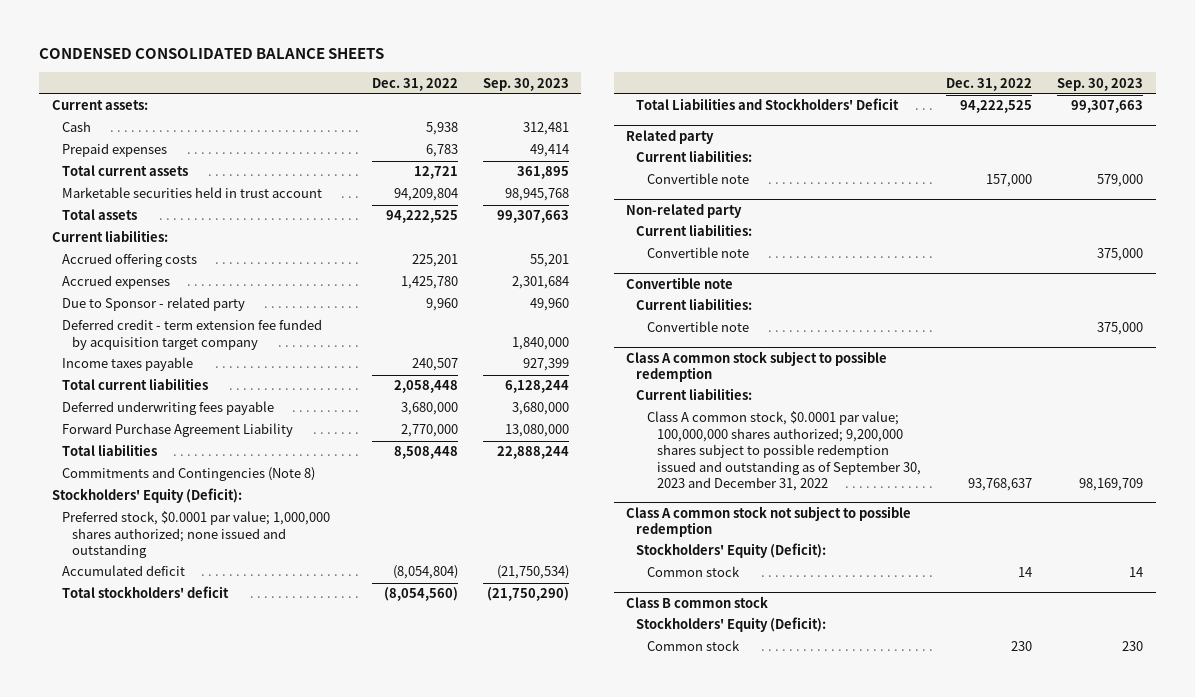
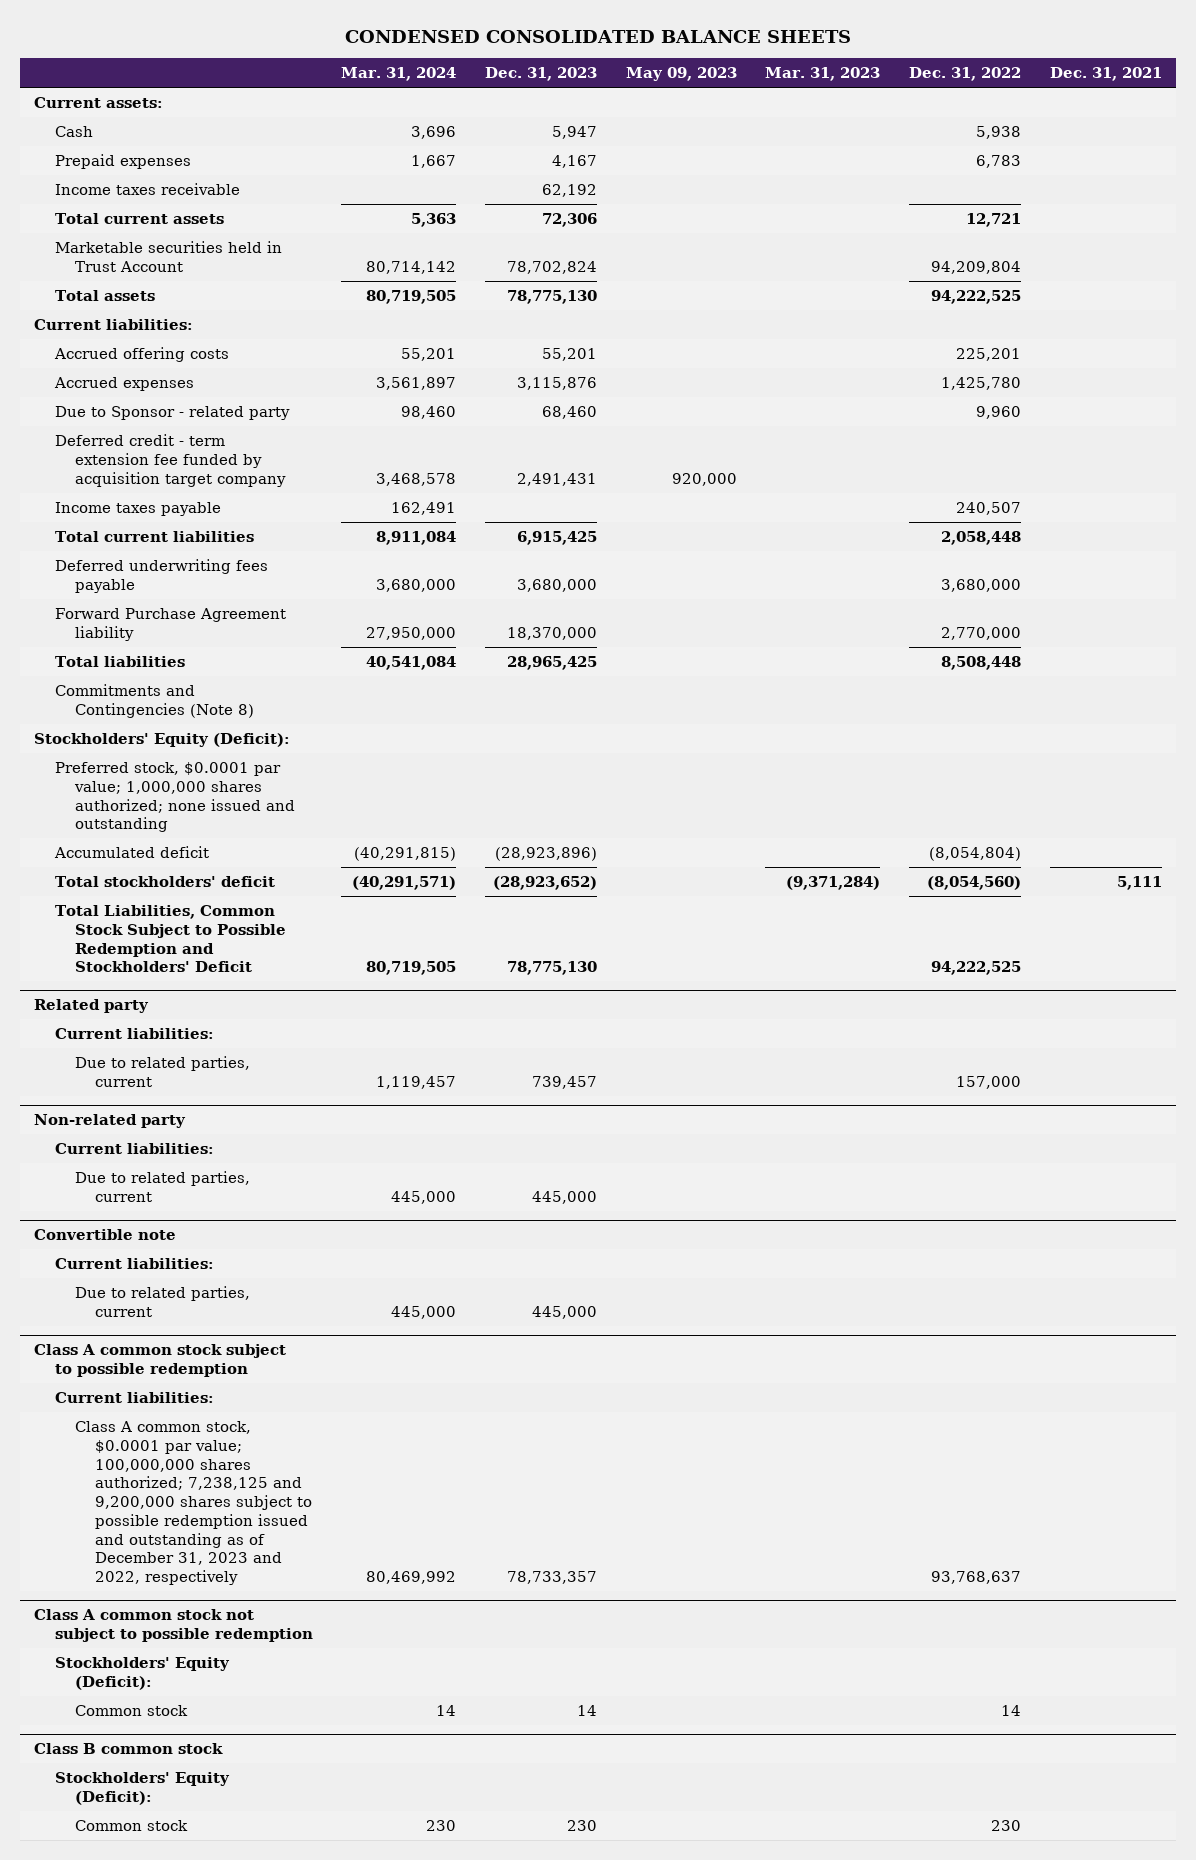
- | Dec. 31, 2022 | Sep. 30, 2023
+ | Mar. 31, 2024 | Dec. 31, 2023 | May 09, 2023 | Mar. 31, 2023 | Dec. 31, 2022 | Dec. 31, 2021
+ Income taxes receivable | | 62,192 | | | |
- Marketable securities held in trust account | 94,209,804 | 98,945,768
+ Marketable securities held in Trust Account | 80,714,142 | 78,702,824 | | | 94,209,804 |
- Forward Purchase Agreement Liability | 2,770,000 | 13,080,000
+ Forward Purchase Agreement liability | 27,950,000 | 18,370,000 | | | 2,770,000 |
- Total Liabilities and Stockholders' Deficit | 94,222,525 | 99,307,663
+ Total Liabilities, Common Stock Subject to Possible Redemption and Stockholders' Deficit | 80,719,505 | 78,775,130 | | | 94,222,525 |
@ Related party
- Convertible note | 157,000 | 579,000
+ Due to related parties, current | 1,119,457 | 739,457 | | | 157,000 |
@ Non-related party
- Convertible note | | 375,000
+ Due to related parties, current | 445,000 | 445,000 | | | |
@ Convertible note
- Convertible note | | 375,000
+ Due to related parties, current | 445,000 | 445,000 | | | |
@ Class A common stock subject to possible redemption
- Class A common stock, $0.0001 par value; 100,000,000 shares authorized; 9,200,000 shares subject to possible redemption issued and outstanding as of September 30, 2023 and December 31, 2022 | 93,768,637 | 98,169,709
+ Class A common stock, $0.0001 par value; 100,000,000 shares authorized; 7,238,125 and 9,200,000 shares subject to possible redemption issued and outstanding as of December 31, 2023 and 2022, respectively | 80,469,992 | 78,733,357 | | | 93,768,637 |

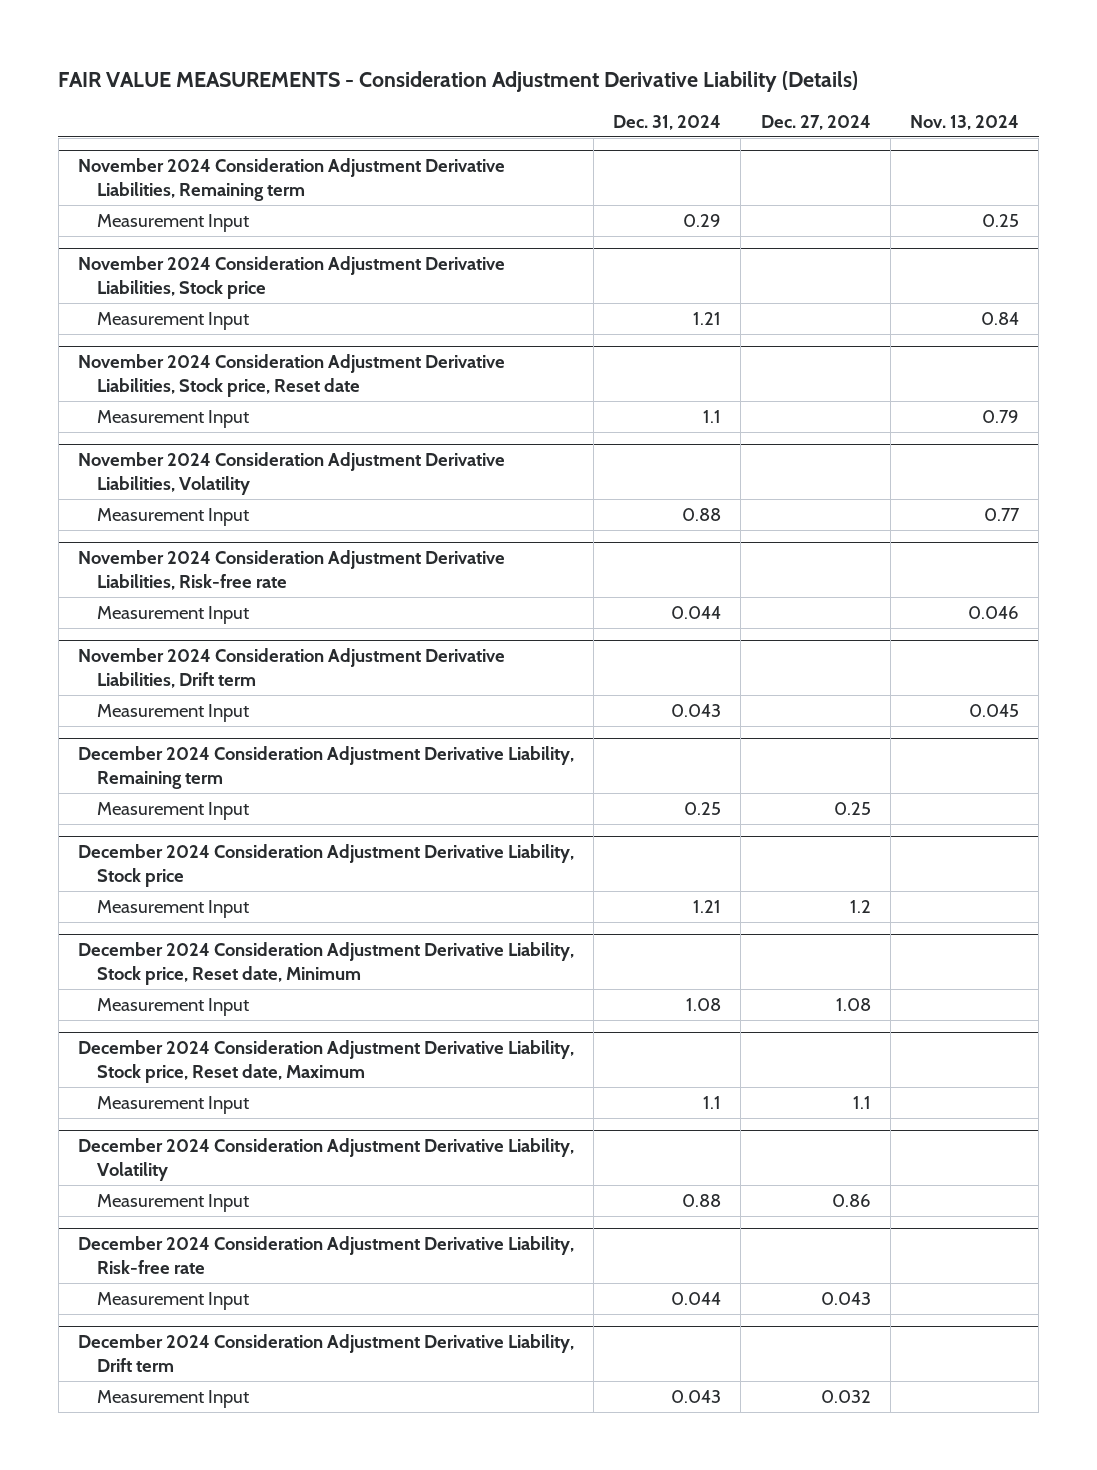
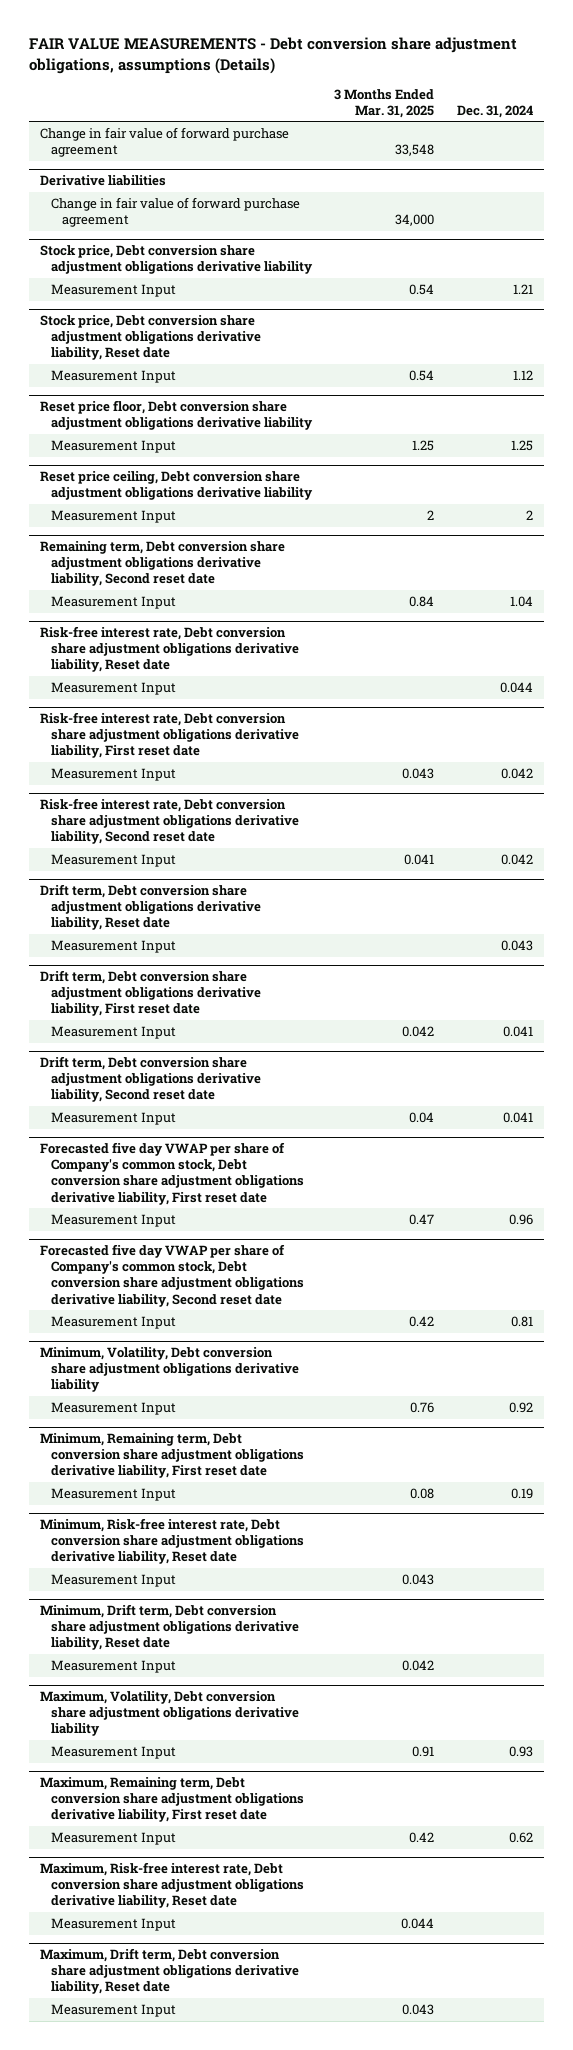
- FAIR VALUE MEASUREMENTS - Consideration Adjustment Derivative Liability (Details)
+ FAIR VALUE MEASUREMENTS - Debt conversion share adjustment obligations, assumptions (Details)
- | Dec. 31, 2024 | Dec. 27, 2024 | Nov. 13, 2024
+ | 3 Months Ended Mar. 31, 2025 | Dec. 31, 2024
- November 2024 Consideration Adjustment Derivative Liabilities, Remaining term
- Measurement Input | 0.29 | | 0.25
- November 2024 Consideration Adjustment Derivative Liabilities, Stock price
- Measurement Input | 1.21 | | 0.84
- November 2024 Consideration Adjustment Derivative Liabilities, Stock price, Reset date
- Measurement Input | 1.1 | | 0.79
- November 2024 Consideration Adjustment Derivative Liabilities, Volatility
- Measurement Input | 0.88 | | 0.77
- November 2024 Consideration Adjustment Derivative Liabilities, Risk-free rate
- Measurement Input | 0.044 | | 0.046
- November 2024 Consideration Adjustment Derivative Liabilities, Drift term
- Measurement Input | 0.043 | | 0.045
- December 2024 Consideration Adjustment Derivative Liability, Remaining term
- Measurement Input | 0.25 | 0.25 |
- December 2024 Consideration Adjustment Derivative Liability, Stock price
+ Change in fair value of forward purchase agreement | 33,548 |
+ Derivative liabilities
+ Change in fair value of forward purchase agreement | 34,000 |
+ Stock price, Debt conversion share adjustment obligations derivative liability
- December 2024 Consideration Adjustment Derivative Liability, Stock price, Reset date, Minimum
- Measurement Input | 1.08 | 1.08 |
- December 2024 Consideration Adjustment Derivative Liability, Stock price, Reset date, Maximum
- Measurement Input | 1.1 | 1.1 |
- December 2024 Consideration Adjustment Derivative Liability, Volatility
- Measurement Input | 0.88 | 0.86 |
- December 2024 Consideration Adjustment Derivative Liability, Risk-free rate
+ Stock price, Debt conversion share adjustment obligations derivative liability, Reset date
+ Measurement Input | 0.54 | 1.12
+ Reset price floor, Debt conversion share adjustment obligations derivative liability
+ Measurement Input | 1.25 | 1.25
+ Reset price ceiling, Debt conversion share adjustment obligations derivative liability
+ Measurement Input | 2 | 2
+ Remaining term, Debt conversion share adjustment obligations derivative liability, Second reset date
+ Measurement Input | 0.84 | 1.04
+ Risk-free interest rate, Debt conversion share adjustment obligations derivative liability, Reset date
- December 2024 Consideration Adjustment Derivative Liability, Drift term
+ Risk-free interest rate, Debt conversion share adjustment obligations derivative liability, First reset date
+ Measurement Input | 0.043 | 0.042
+ Risk-free interest rate, Debt conversion share adjustment obligations derivative liability, Second reset date
+ Measurement Input | 0.041 | 0.042
+ Drift term, Debt conversion share adjustment obligations derivative liability, Reset date
+ Drift term, Debt conversion share adjustment obligations derivative liability, First reset date
+ Measurement Input | 0.042 | 0.041
+ Drift term, Debt conversion share adjustment obligations derivative liability, Second reset date
+ Measurement Input | 0.04 | 0.041
+ Forecasted five day VWAP per share of Company's common stock, Debt conversion share adjustment obligations derivative liability, First reset date
+ Measurement Input | 0.47 | 0.96
+ Forecasted five day VWAP per share of Company's common stock, Debt conversion share adjustment obligations derivative liability, Second reset date
+ Measurement Input | 0.42 | 0.81
+ Minimum, Volatility, Debt conversion share adjustment obligations derivative liability
+ Measurement Input | 0.76 | 0.92
+ Minimum, Remaining term, Debt conversion share adjustment obligations derivative liability, First reset date
+ Measurement Input | 0.08 | 0.19
+ Minimum, Risk-free interest rate, Debt conversion share adjustment obligations derivative liability, Reset date
+ Measurement Input | 0.043 |
+ Minimum, Drift term, Debt conversion share adjustment obligations derivative liability, Reset date
+ Measurement Input | 0.042 |
+ Maximum, Volatility, Debt conversion share adjustment obligations derivative liability
+ Measurement Input | 0.91 | 0.93
+ Maximum, Remaining term, Debt conversion share adjustment obligations derivative liability, First reset date
+ Measurement Input | 0.42 | 0.62
+ Maximum, Risk-free interest rate, Debt conversion share adjustment obligations derivative liability, Reset date
+ Measurement Input | 0.044 |
+ Maximum, Drift term, Debt conversion share adjustment obligations derivative liability, Reset date
+ Measurement Input | 0.043 |

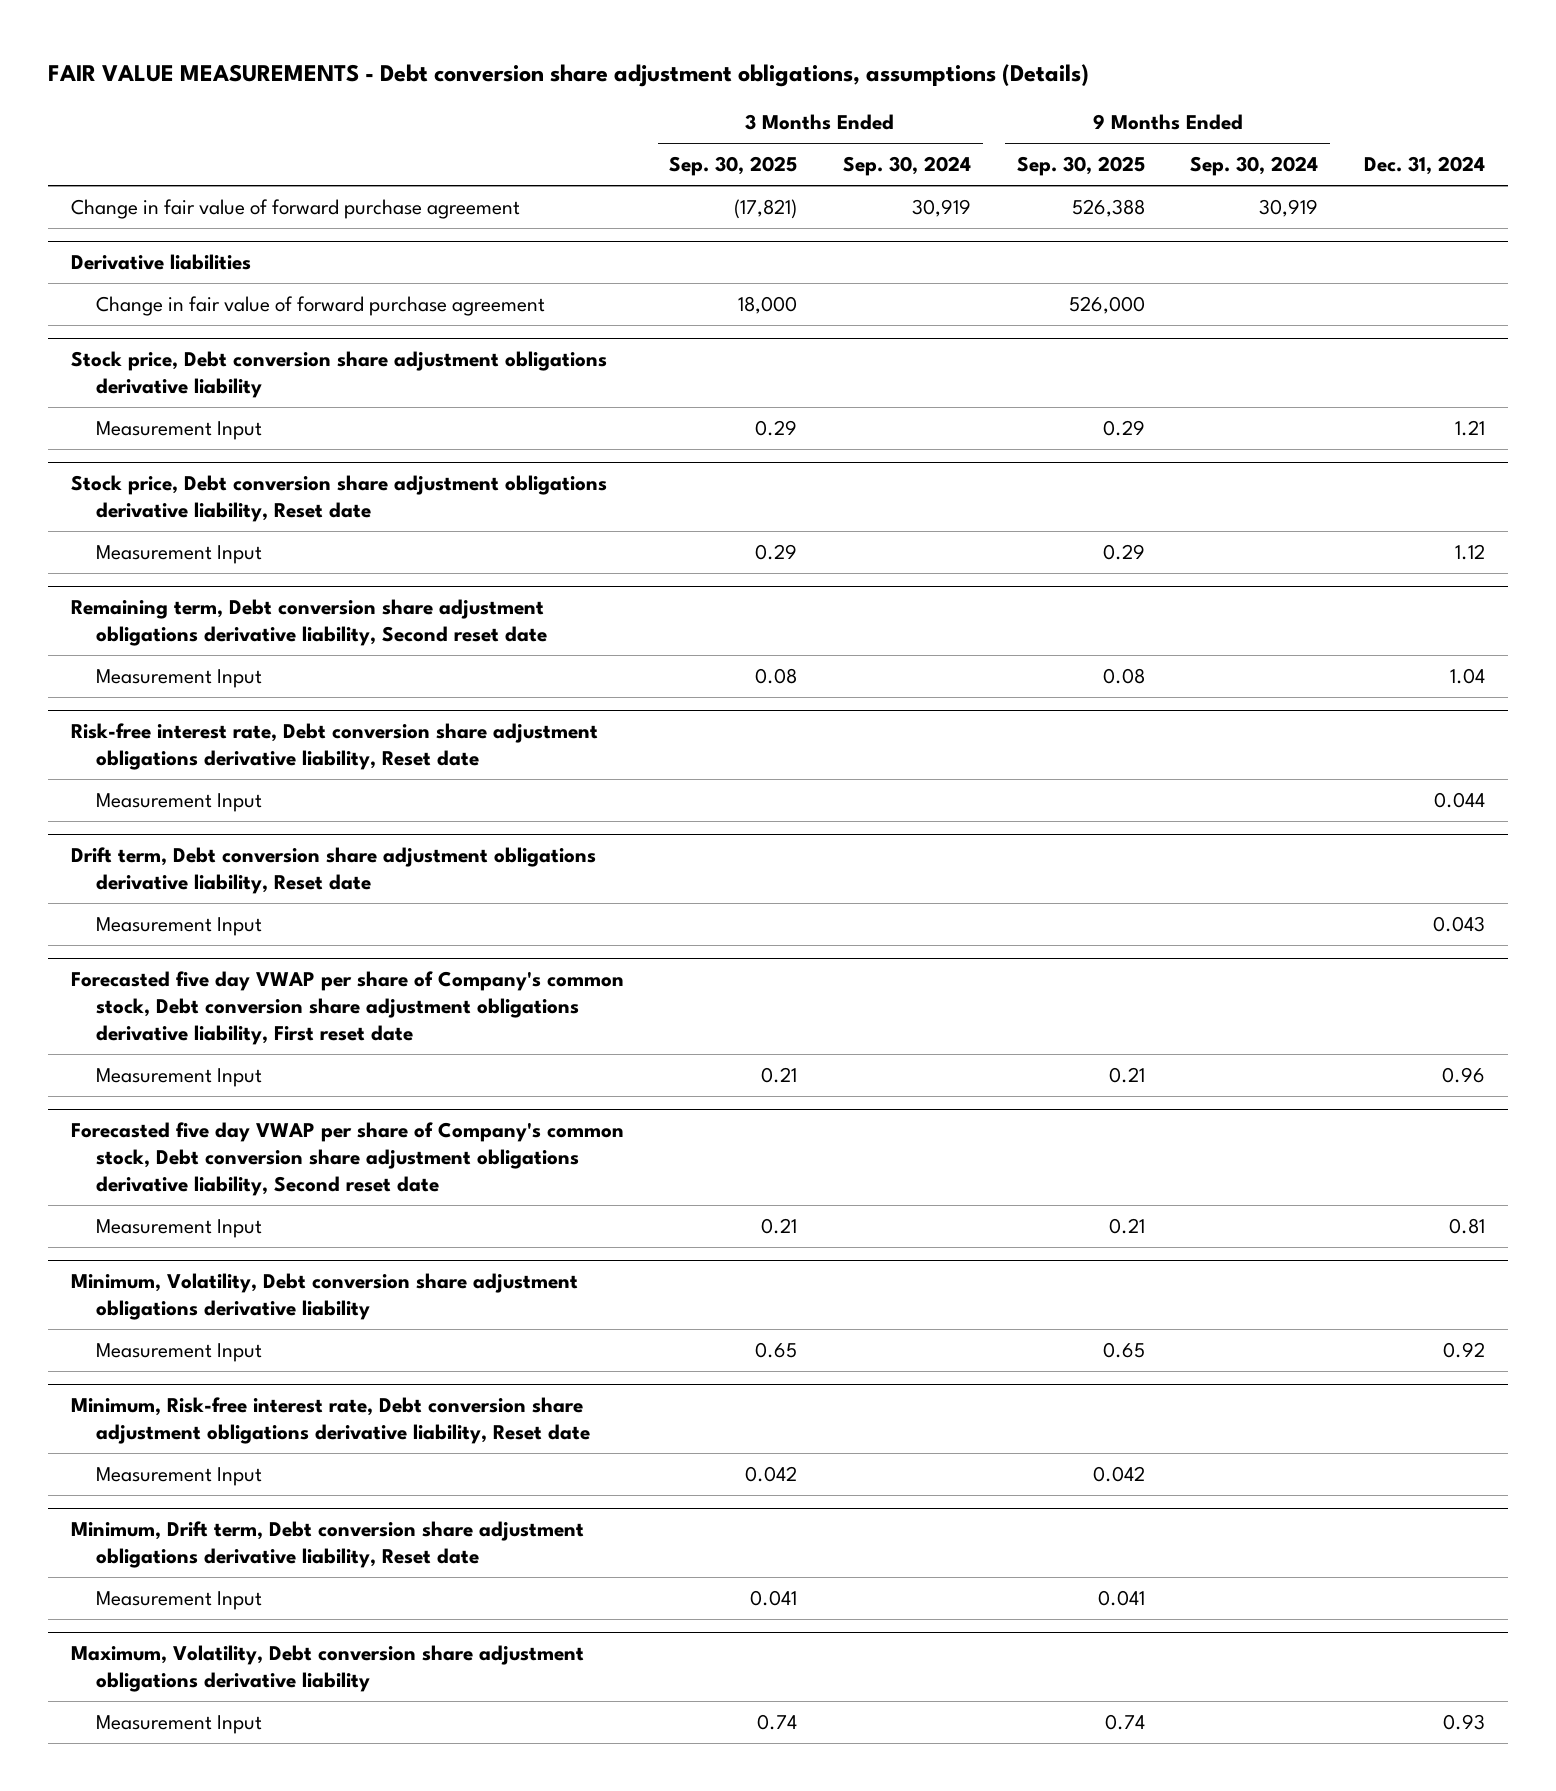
- | 3 Months Ended Mar. 31, 2025 | Dec. 31, 2024
+ | 3 Months Ended Sep. 30, 2025 | 3 Months Ended Sep. 30, 2024 | 9 Months Ended Sep. 30, 2025 | 9 Months Ended Sep. 30, 2024 | Dec. 31, 2024
- Reset price floor, Debt conversion share adjustment obligations derivative liability
- Measurement Input | 1.25 | 1.25
- Reset price ceiling, Debt conversion share adjustment obligations derivative liability
- Measurement Input | 2 | 2
- Risk-free interest rate, Debt conversion share adjustment obligations derivative liability, First reset date
- Measurement Input | 0.043 | 0.042
- Risk-free interest rate, Debt conversion share adjustment obligations derivative liability, Second reset date
- Measurement Input | 0.041 | 0.042
- Drift term, Debt conversion share adjustment obligations derivative liability, First reset date
- Measurement Input | 0.042 | 0.041
- Drift term, Debt conversion share adjustment obligations derivative liability, Second reset date
- Measurement Input | 0.04 | 0.041
- Minimum, Remaining term, Debt conversion share adjustment obligations derivative liability, First reset date
- Measurement Input | 0.08 | 0.19
- Maximum, Remaining term, Debt conversion share adjustment obligations derivative liability, First reset date
- Measurement Input | 0.42 | 0.62
- Maximum, Risk-free interest rate, Debt conversion share adjustment obligations derivative liability, Reset date
- Measurement Input | 0.044 |
- Maximum, Drift term, Debt conversion share adjustment obligations derivative liability, Reset date
- Measurement Input | 0.043 |

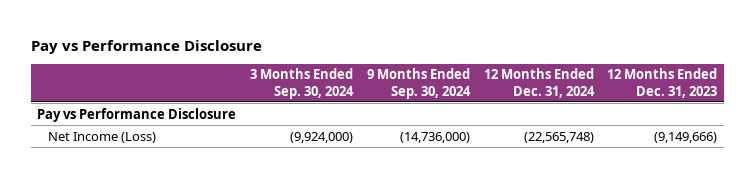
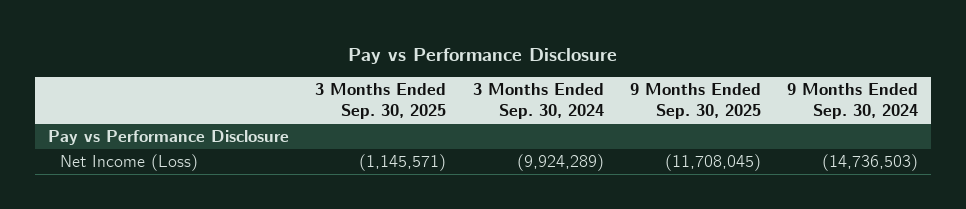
- | 3 Months Ended Sep. 30, 2024 | 9 Months Ended Sep. 30, 2024 | 12 Months Ended Dec. 31, 2024 | 12 Months Ended Dec. 31, 2023
+ | 3 Months Ended Sep. 30, 2025 | 3 Months Ended Sep. 30, 2024 | 9 Months Ended Sep. 30, 2025 | 9 Months Ended Sep. 30, 2024
- Net Income (Loss) | (9,924,000) | (14,736,000) | (22,565,748) | (9,149,666)
+ Net Income (Loss) | (1,145,571) | (9,924,289) | (11,708,045) | (14,736,503)

